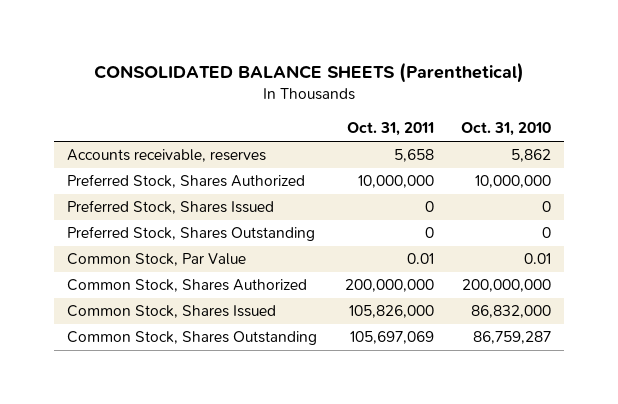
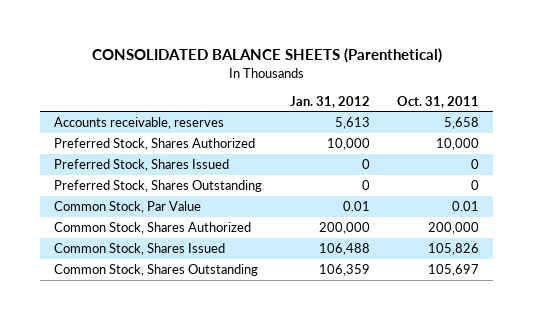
- | Oct. 31, 2011 | Oct. 31, 2010
+ | Jan. 31, 2012 | Oct. 31, 2011
- Preferred Stock, Shares Authorized | 10,000,000 | 10,000,000
+ Preferred Stock, Shares Authorized | 10,000 | 10,000
- Common Stock, Shares Authorized | 200,000,000 | 200,000,000
- Common Stock, Shares Issued | 105,826,000 | 86,832,000
- Common Stock, Shares Outstanding | 105,697,069 | 86,759,287
+ Common Stock, Shares Authorized | 200,000 | 200,000
+ Common Stock, Shares Issued | 106,488 | 105,826
+ Common Stock, Shares Outstanding | 106,359 | 105,697

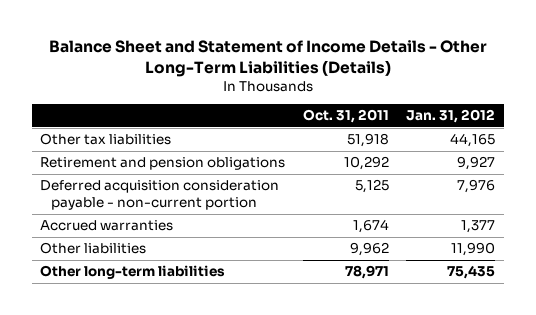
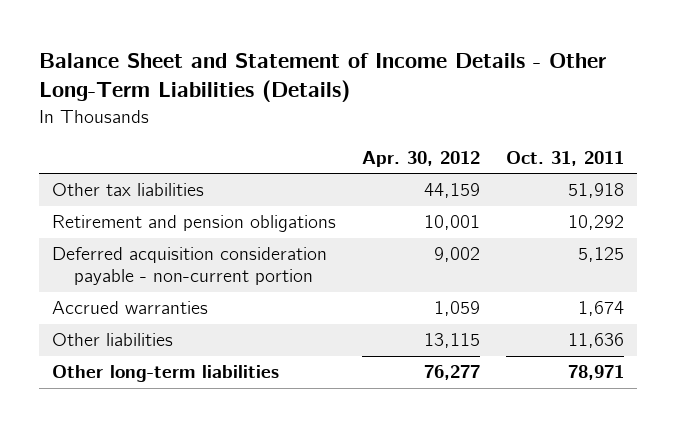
- | Oct. 31, 2011 | Jan. 31, 2012
+ | Apr. 30, 2012 | Oct. 31, 2011
- Other liabilities | 9,962 | 11,990
+ Other liabilities | 13,115 | 11,636

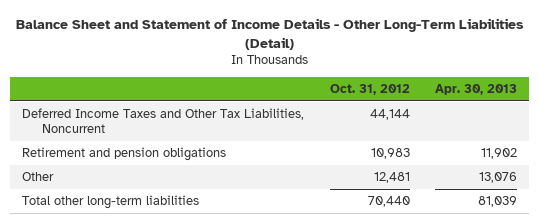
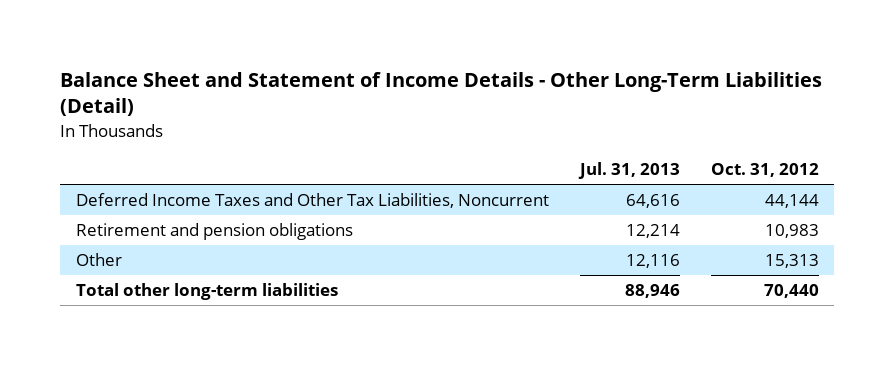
- | Oct. 31, 2012 | Apr. 30, 2013
+ | Jul. 31, 2013 | Oct. 31, 2012
- Other | 12,481 | 13,076
+ Other | 12,116 | 15,313

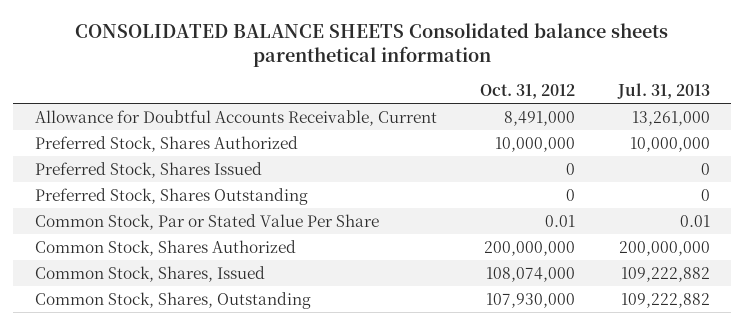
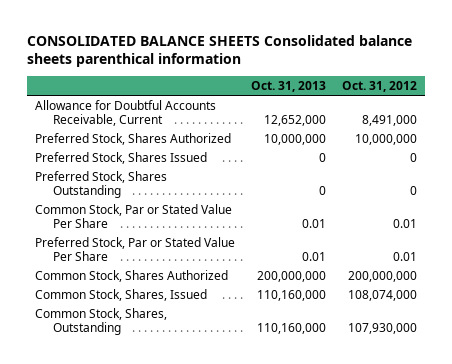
- CONSOLIDATED BALANCE SHEETS Consolidated balance sheets parenthetical information
+ CONSOLIDATED BALANCE SHEETS Consolidated balance sheets parenthical information
- | Oct. 31, 2012 | Jul. 31, 2013
+ | Oct. 31, 2013 | Oct. 31, 2012
+ Preferred Stock, Par or Stated Value Per Share | 0.01 | 0.01

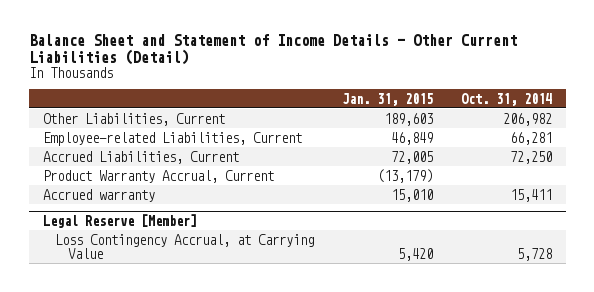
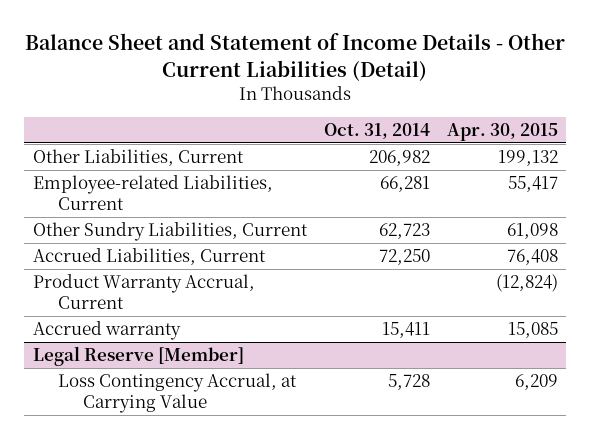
- | Jan. 31, 2015 | Oct. 31, 2014
+ | Oct. 31, 2014 | Apr. 30, 2015
+ Other Sundry Liabilities, Current | 62,723 | 61,098

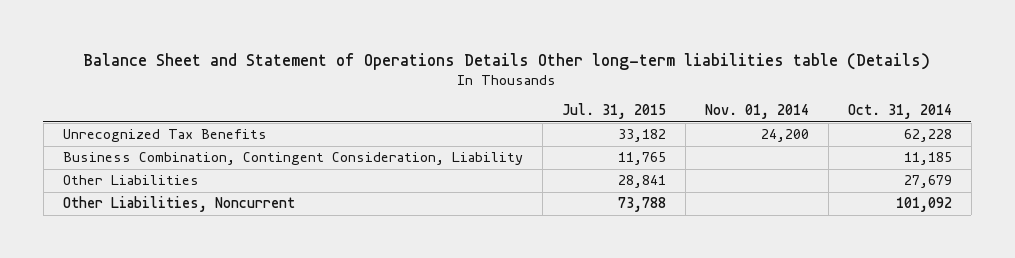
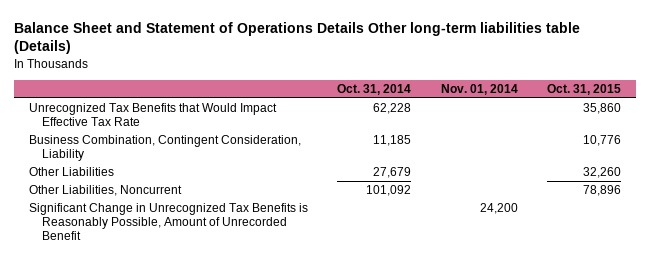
- | Jul. 31, 2015 | Nov. 01, 2014 | Oct. 31, 2014
+ | Oct. 31, 2014 | Nov. 01, 2014 | Oct. 31, 2015
- Unrecognized Tax Benefits | 33,182 | 24,200 | 62,228
+ Unrecognized Tax Benefits that Would Impact Effective Tax Rate | 62,228 | | 35,860
+ Significant Change in Unrecognized Tax Benefits is Reasonably Possible, Amount of Unrecorded Benefit | | 24,200 |

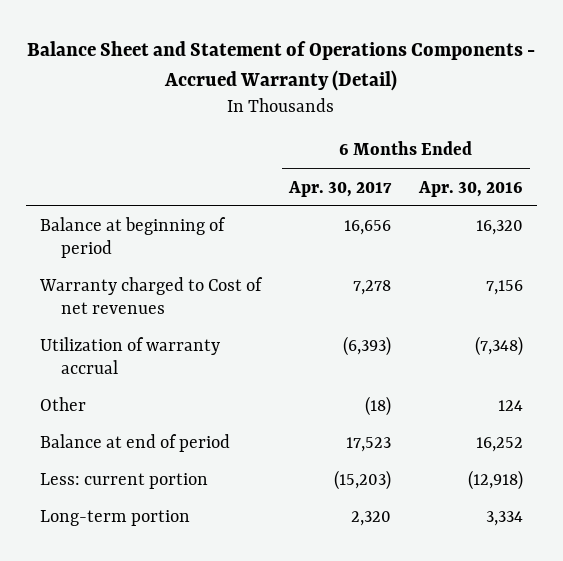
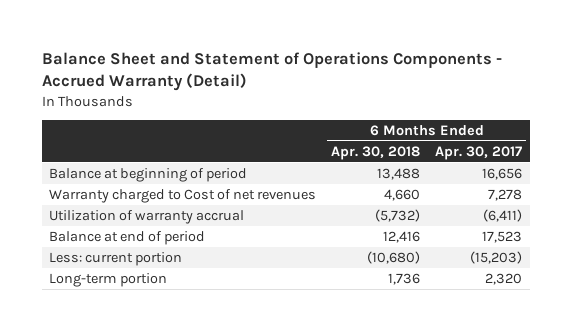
- | 6 Months Ended Apr. 30, 2017 | 6 Months Ended Apr. 30, 2016
+ | 6 Months Ended Apr. 30, 2018 | 6 Months Ended Apr. 30, 2017
- Utilization of warranty accrual | (6,393) | (7,348)
- Other | (18) | 124
+ Utilization of warranty accrual | (5,732) | (6,411)

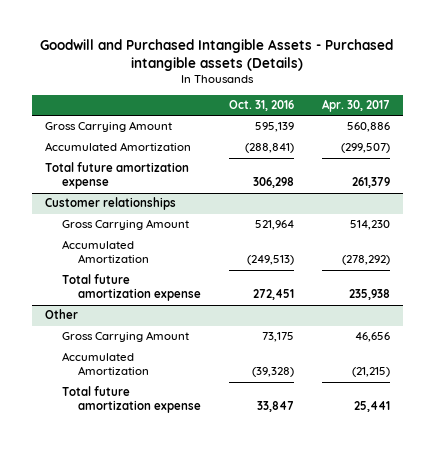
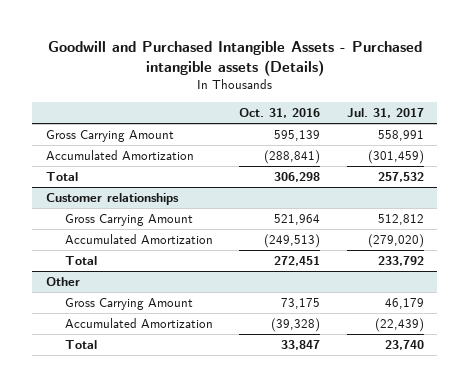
- | Oct. 31, 2016 | Apr. 30, 2017
+ | Oct. 31, 2016 | Jul. 31, 2017
- Total future amortization expense | 306,298 | 261,379
+ Total | 306,298 | 257,532
@ Customer relationships
- Total future amortization expense | 272,451 | 235,938
+ Total | 272,451 | 233,792
@ Other
- Total future amortization expense | 33,847 | 25,441
+ Total | 33,847 | 23,740

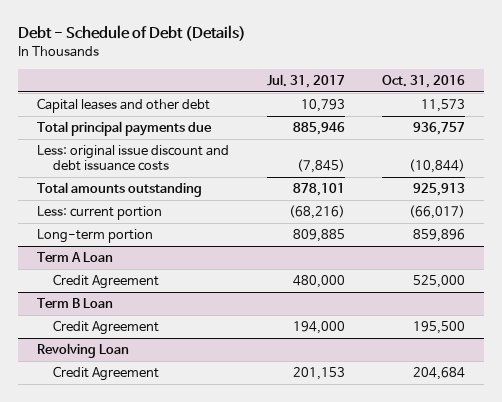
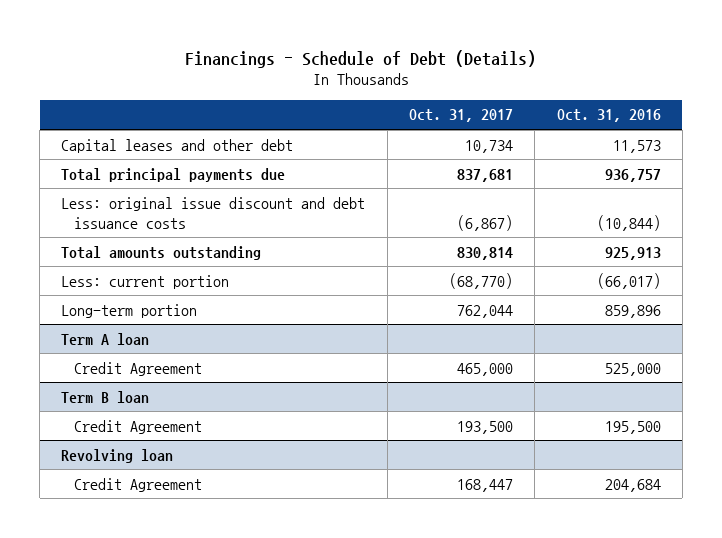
- Debt - Schedule of Debt (Details)
+ Financings - Schedule of Debt (Details)
- | Jul. 31, 2017 | Oct. 31, 2016
+ | Oct. 31, 2017 | Oct. 31, 2016
- Term A Loan
+ Term A loan
- Term B Loan
+ Term B loan
- Revolving Loan
+ Revolving loan

